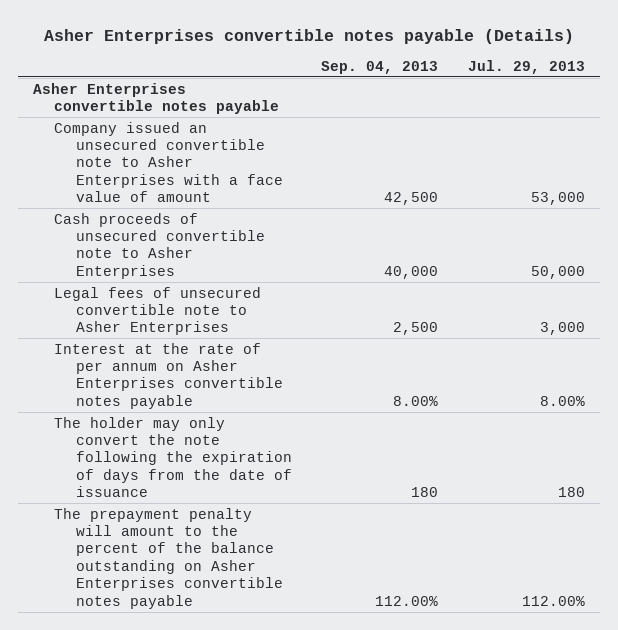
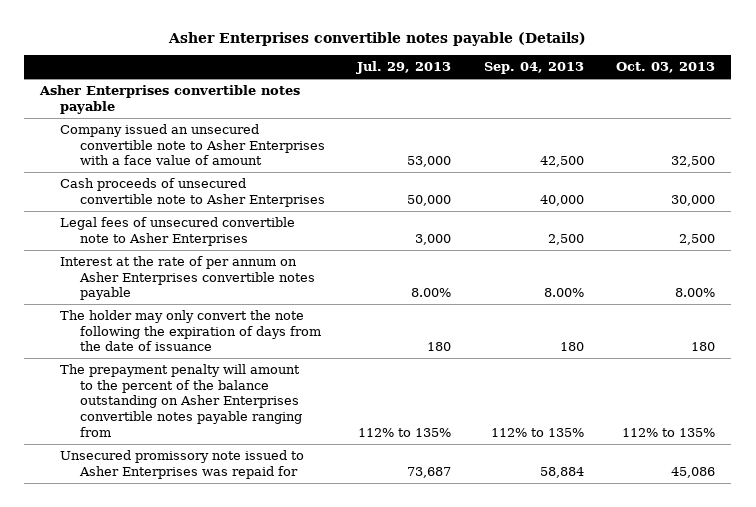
- | Sep. 04, 2013 | Jul. 29, 2013
+ | Jul. 29, 2013 | Sep. 04, 2013 | Oct. 03, 2013
- The prepayment penalty will amount to the percent of the balance outstanding on Asher Enterprises convertible notes payable | 112.00% | 112.00%
+ The prepayment penalty will amount to the percent of the balance outstanding on Asher Enterprises convertible notes payable ranging from | 112% to 135% | 112% to 135% | 112% to 135%
+ Unsecured promissory note issued to Asher Enterprises was repaid for | 73,687 | 58,884 | 45,086

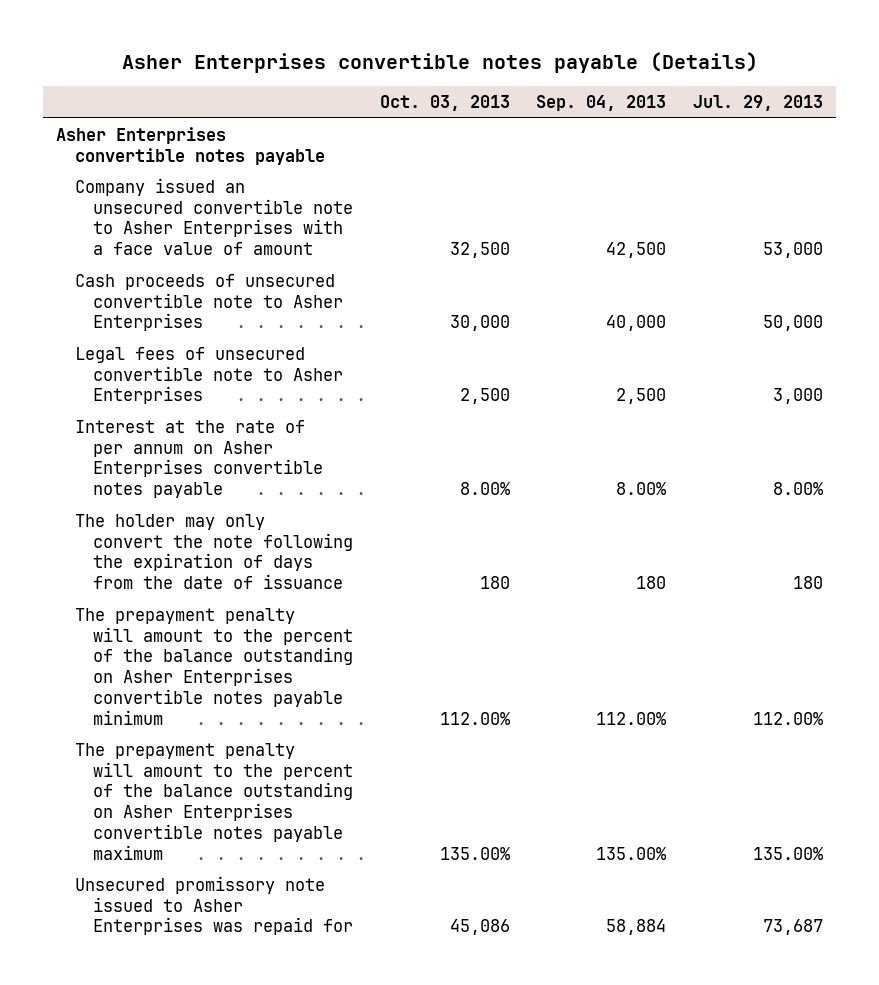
- | Jul. 29, 2013 | Sep. 04, 2013 | Oct. 03, 2013
+ | Oct. 03, 2013 | Sep. 04, 2013 | Jul. 29, 2013
- The prepayment penalty will amount to the percent of the balance outstanding on Asher Enterprises convertible notes payable ranging from | 112% to 135% | 112% to 135% | 112% to 135%
+ The prepayment penalty will amount to the percent of the balance outstanding on Asher Enterprises convertible notes payable minimum | 112.00% | 112.00% | 112.00%
+ The prepayment penalty will amount to the percent of the balance outstanding on Asher Enterprises convertible notes payable maximum | 135.00% | 135.00% | 135.00%

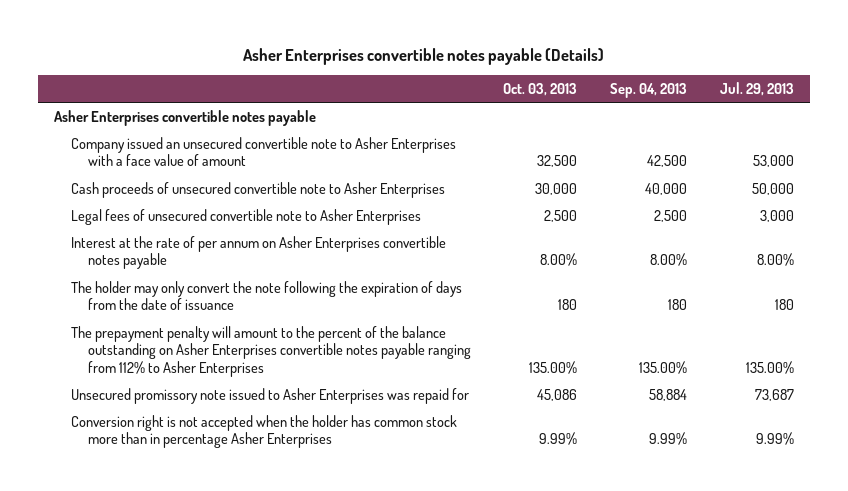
- The prepayment penalty will amount to the percent of the balance outstanding on Asher Enterprises convertible notes payable minimum | 112.00% | 112.00% | 112.00%
- The prepayment penalty will amount to the percent of the balance outstanding on Asher Enterprises convertible notes payable maximum | 135.00% | 135.00% | 135.00%
+ The prepayment penalty will amount to the percent of the balance outstanding on Asher Enterprises convertible notes payable ranging from 112% to Asher Enterprises | 135.00% | 135.00% | 135.00%
+ Conversion right is not accepted when the holder has common stock more than in percentage Asher Enterprises | 9.99% | 9.99% | 9.99%

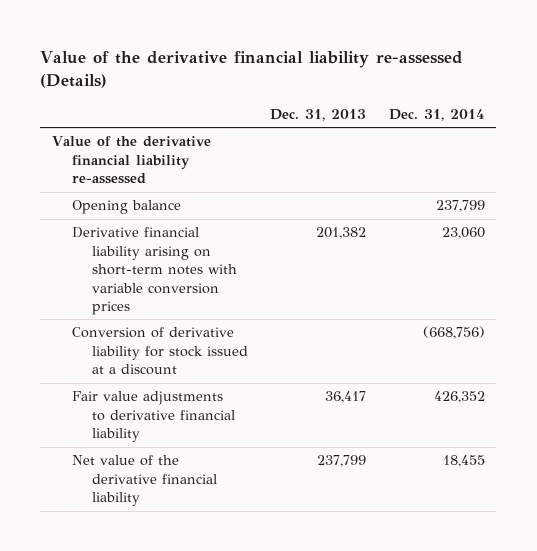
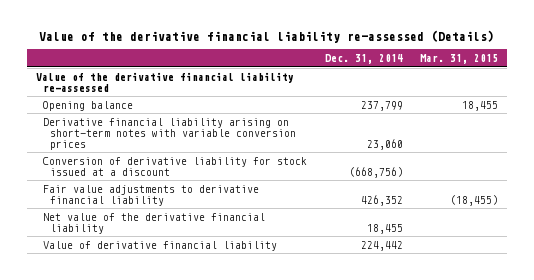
- | Dec. 31, 2013 | Dec. 31, 2014
+ | Dec. 31, 2014 | Mar. 31, 2015
+ Value of derivative financial liability | 224,442 |

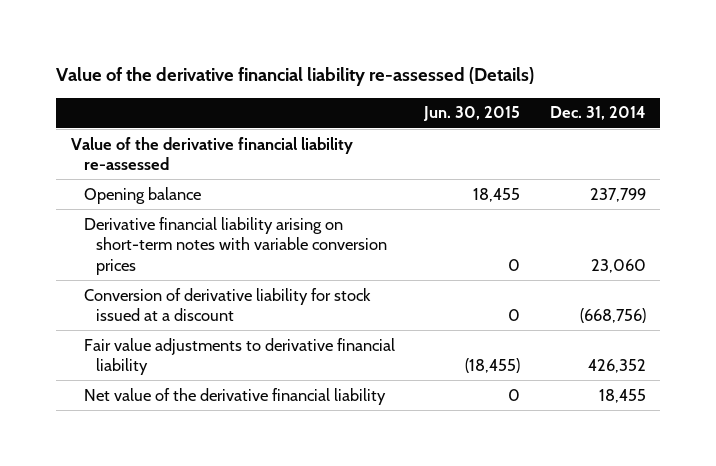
- | Dec. 31, 2014 | Mar. 31, 2015
+ | Jun. 30, 2015 | Dec. 31, 2014
- Value of derivative financial liability | 224,442 |

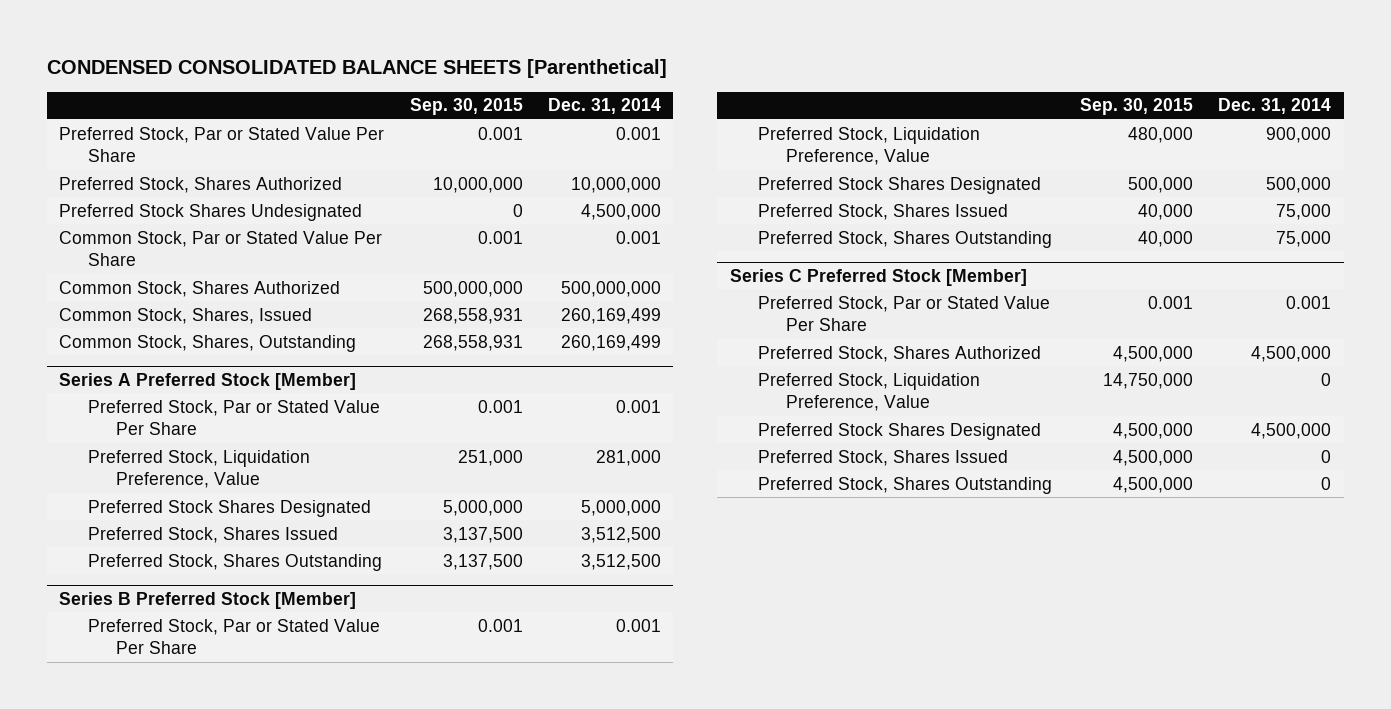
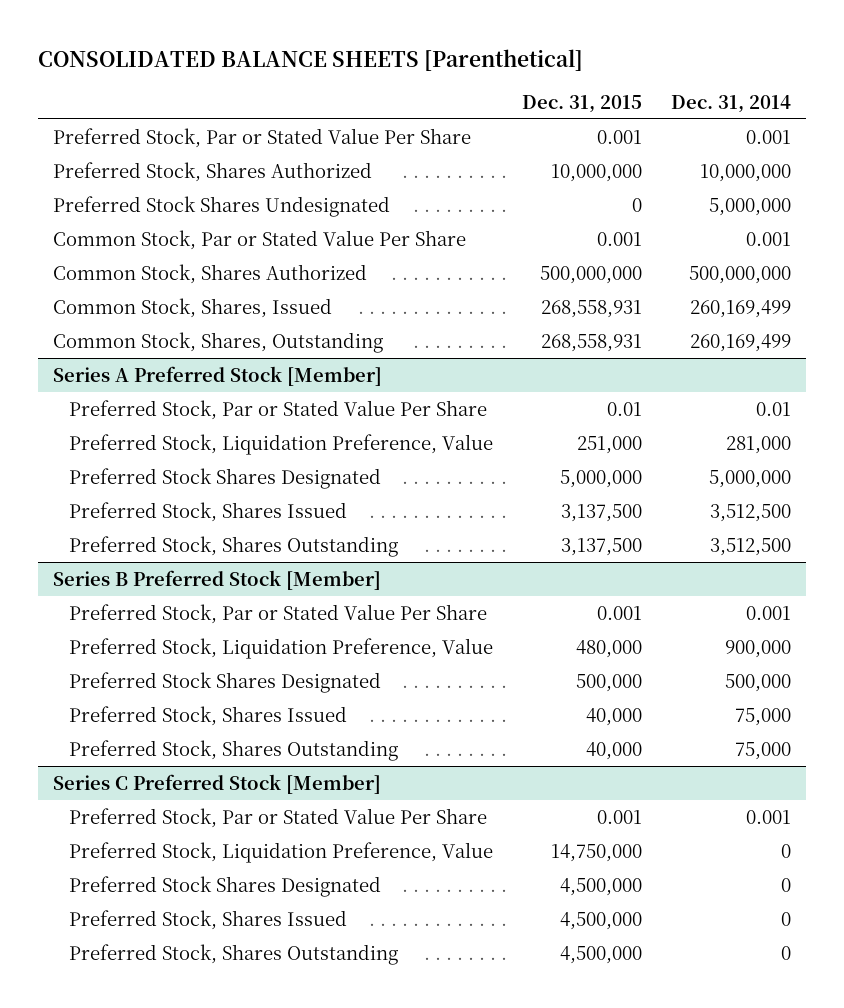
- CONDENSED CONSOLIDATED BALANCE SHEETS [Parenthetical]
+ CONSOLIDATED BALANCE SHEETS [Parenthetical]
- | Sep. 30, 2015 | Dec. 31, 2014
+ | Dec. 31, 2015 | Dec. 31, 2014
- Preferred Stock Shares Undesignated | 0 | 4,500,000
+ Preferred Stock Shares Undesignated | 0 | 5,000,000
@ Series A Preferred Stock [Member]
- Preferred Stock, Par or Stated Value Per Share | 0.001 | 0.001
+ Preferred Stock, Par or Stated Value Per Share | 0.01 | 0.01
@ Series C Preferred Stock [Member]
- Preferred Stock, Shares Authorized | 4,500,000 | 4,500,000
- Preferred Stock Shares Designated | 4,500,000 | 4,500,000
+ Preferred Stock Shares Designated | 4,500,000 | 0

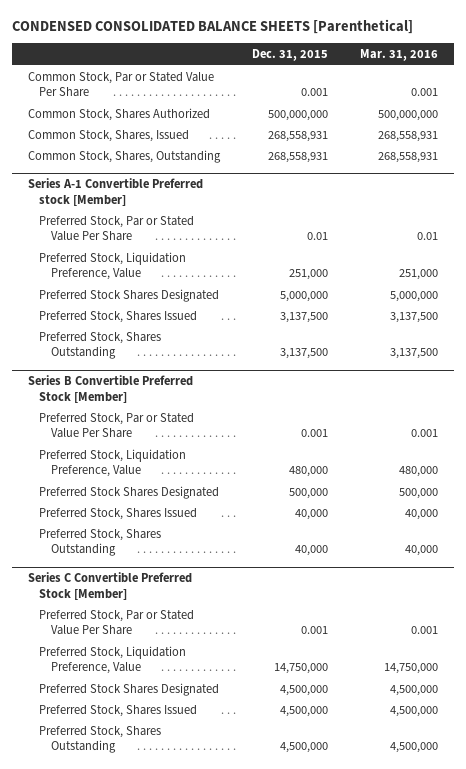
- CONSOLIDATED BALANCE SHEETS [Parenthetical]
+ CONDENSED CONSOLIDATED BALANCE SHEETS [Parenthetical]
- | Dec. 31, 2015 | Dec. 31, 2014
+ | Dec. 31, 2015 | Mar. 31, 2016
- Preferred Stock, Par or Stated Value Per Share | 0.001 | 0.001
- Preferred Stock, Shares Authorized | 10,000,000 | 10,000,000
- Preferred Stock Shares Undesignated | 0 | 5,000,000
- Series A Preferred Stock [Member]
+ Series A-1 Convertible Preferred stock [Member]
- Series B Preferred Stock [Member]
+ Series B Convertible Preferred Stock [Member]
- Series C Preferred Stock [Member]
+ Series C Convertible Preferred Stock [Member]

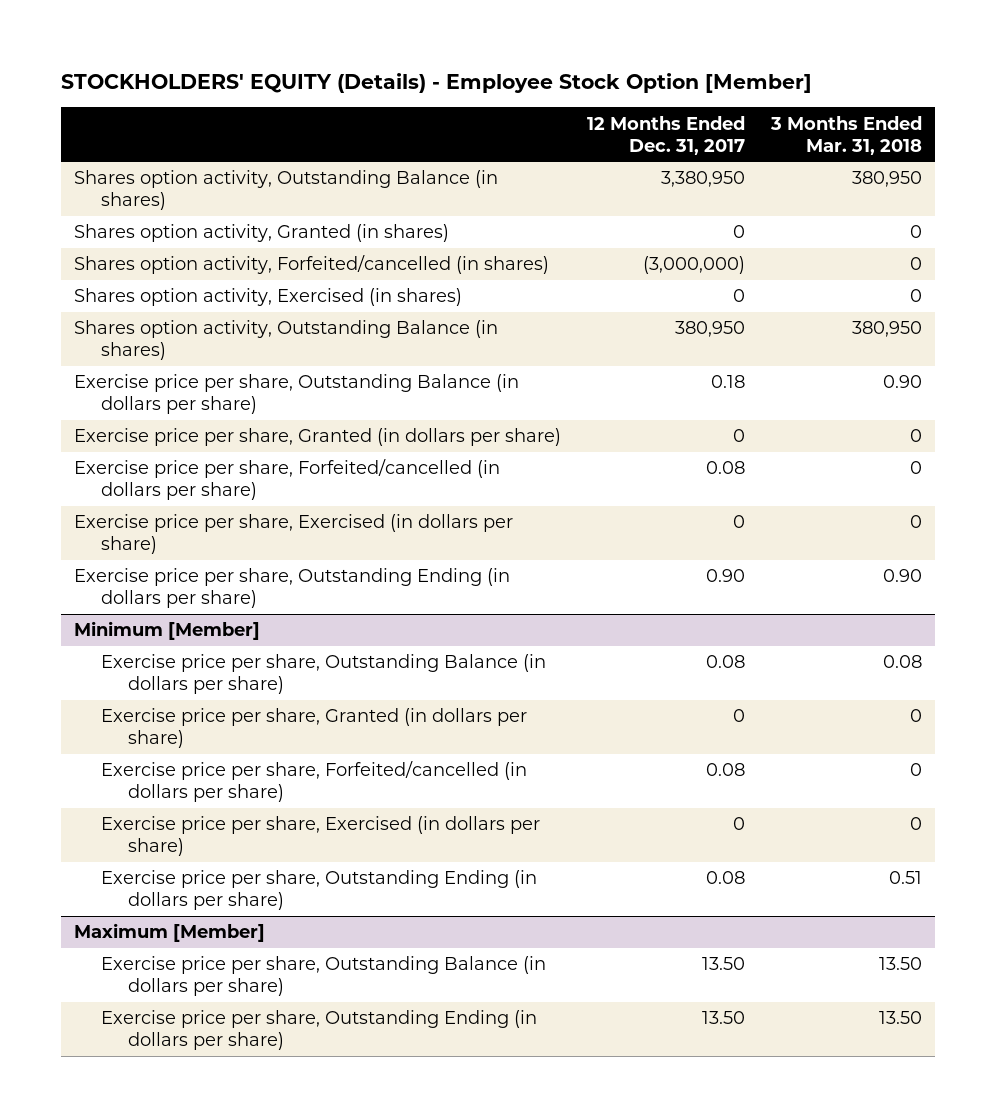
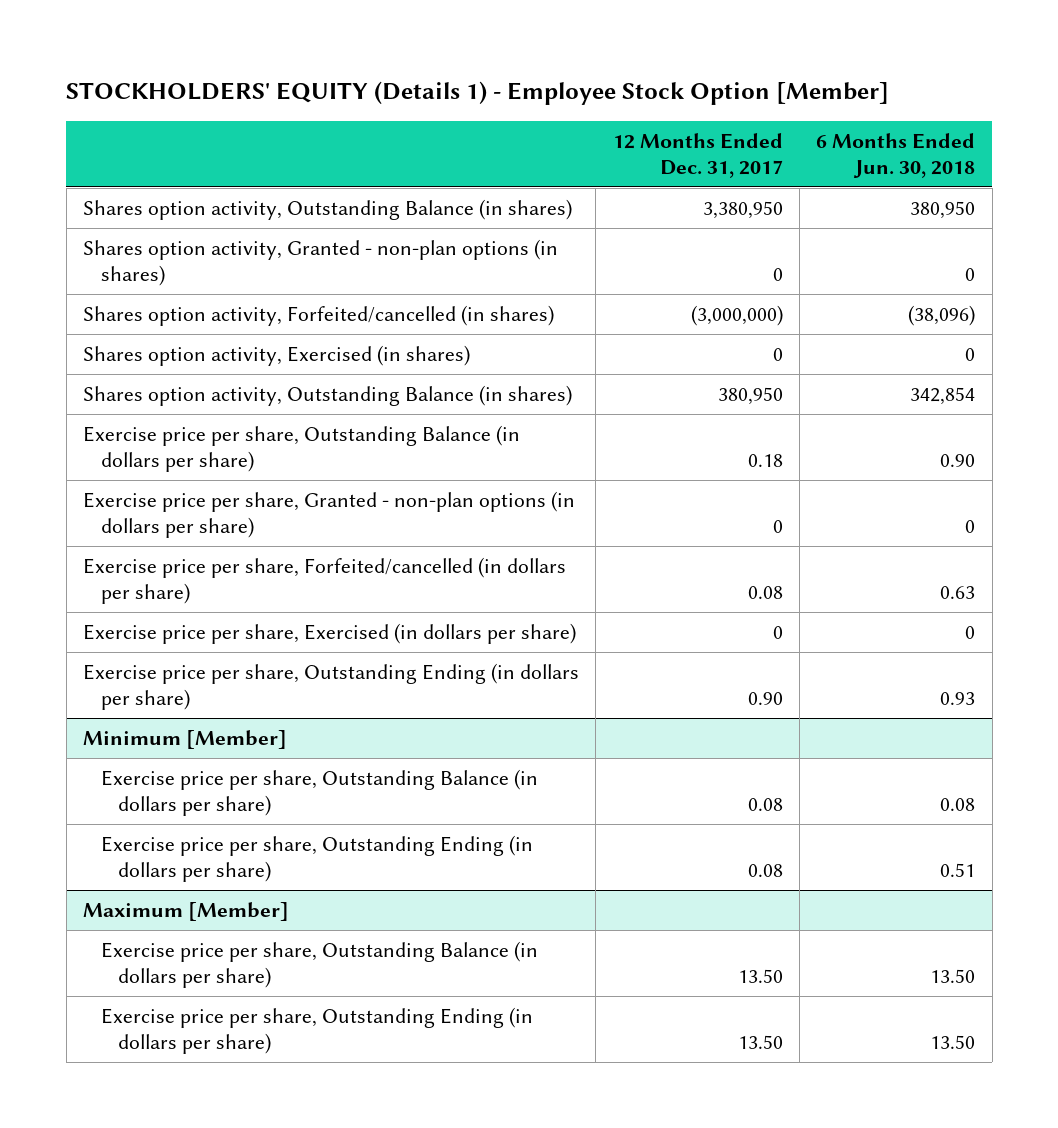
- STOCKHOLDERS' EQUITY (Details) - Employee Stock Option [Member]
+ STOCKHOLDERS' EQUITY (Details 1) - Employee Stock Option [Member]
- | 12 Months Ended Dec. 31, 2017 | 3 Months Ended Mar. 31, 2018
+ | 12 Months Ended Dec. 31, 2017 | 6 Months Ended Jun. 30, 2018
- Shares option activity, Granted (in shares) | 0 | 0
+ Shares option activity, Granted - non-plan options (in shares) | 0 | 0
- Exercise price per share, Granted (in dollars per share) | 0 | 0
+ Exercise price per share, Granted - non-plan options (in dollars per share) | 0 | 0
@ Minimum [Member]
- Exercise price per share, Granted (in dollars per share) | 0 | 0
- Exercise price per share, Forfeited/cancelled (in dollars per share) | 0.08 | 0
- Exercise price per share, Exercised (in dollars per share) | 0 | 0

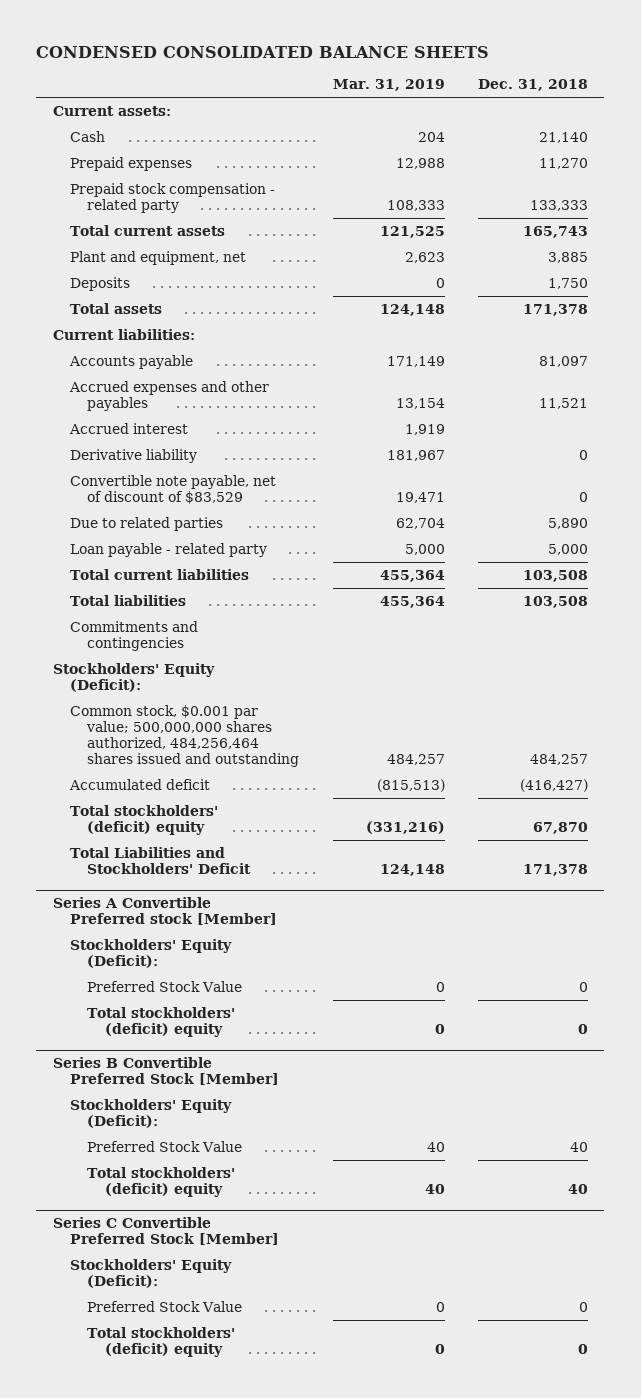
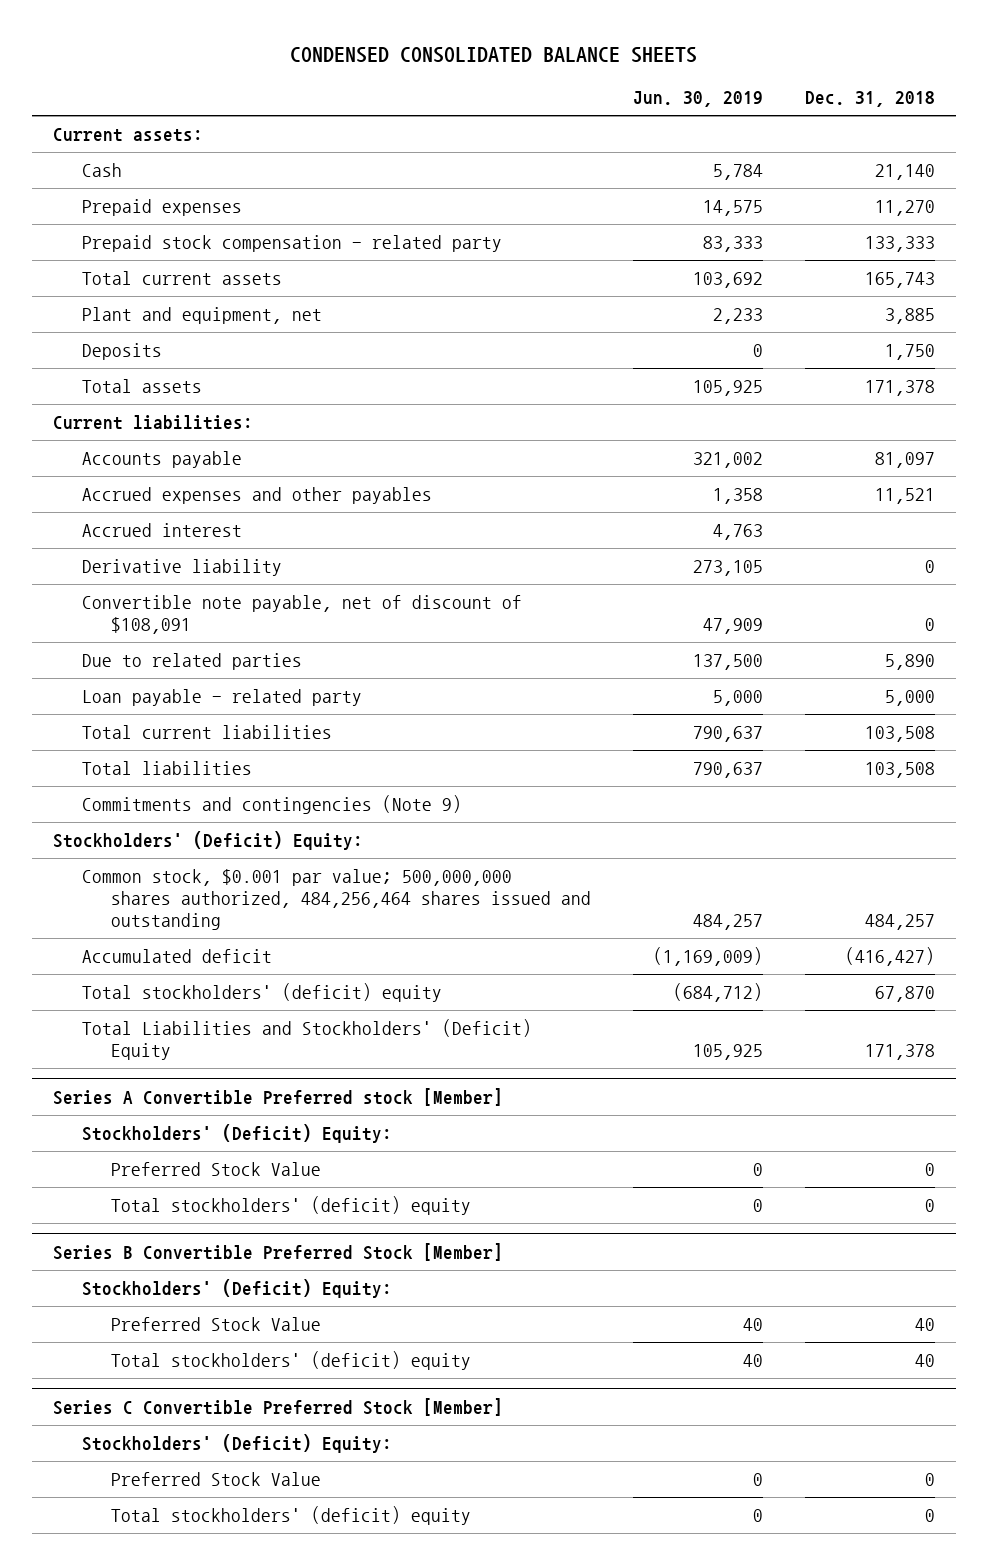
- | Mar. 31, 2019 | Dec. 31, 2018
+ | Jun. 30, 2019 | Dec. 31, 2018
- Convertible note payable, net of discount of $83,529 | 19,471 | 0
+ Convertible note payable, net of discount of $108,091 | 47,909 | 0
- Commitments and contingencies
- Stockholders' Equity (Deficit):
+ Commitments and contingencies (Note 9)
+ Stockholders' (Deficit) Equity:
- Total Liabilities and Stockholders' Deficit | 124,148 | 171,378
+ Total Liabilities and Stockholders' (Deficit) Equity | 105,925 | 171,378
@ Series A Convertible Preferred stock [Member]
- Stockholders' Equity (Deficit):
+ Stockholders' (Deficit) Equity:
@ Series B Convertible Preferred Stock [Member]
- Stockholders' Equity (Deficit):
+ Stockholders' (Deficit) Equity:
@ Series C Convertible Preferred Stock [Member]
- Stockholders' Equity (Deficit):
+ Stockholders' (Deficit) Equity:

